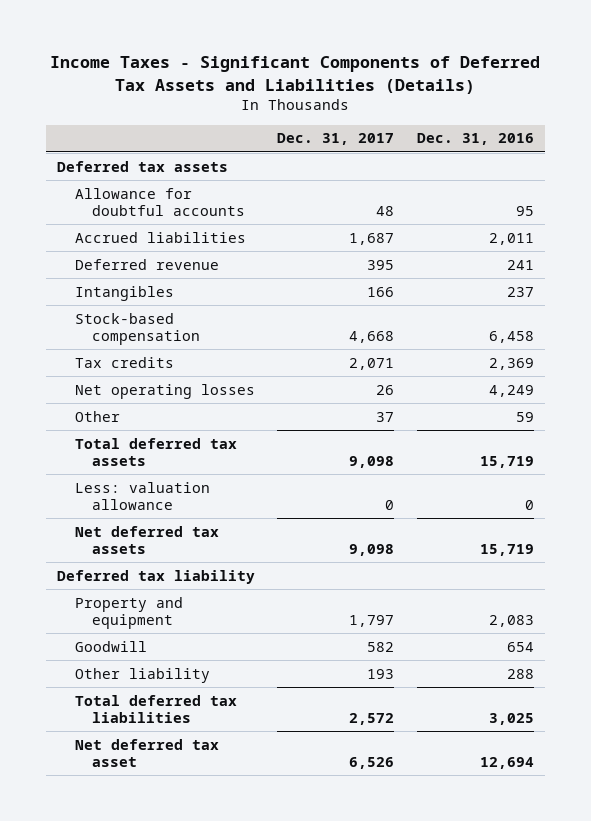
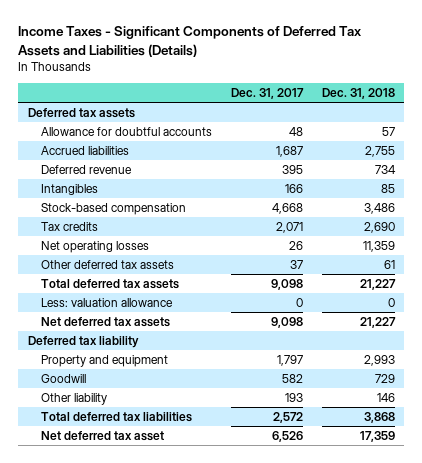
- | Dec. 31, 2017 | Dec. 31, 2016
+ | Dec. 31, 2017 | Dec. 31, 2018
- Other | 37 | 59
+ Other deferred tax assets | 37 | 61

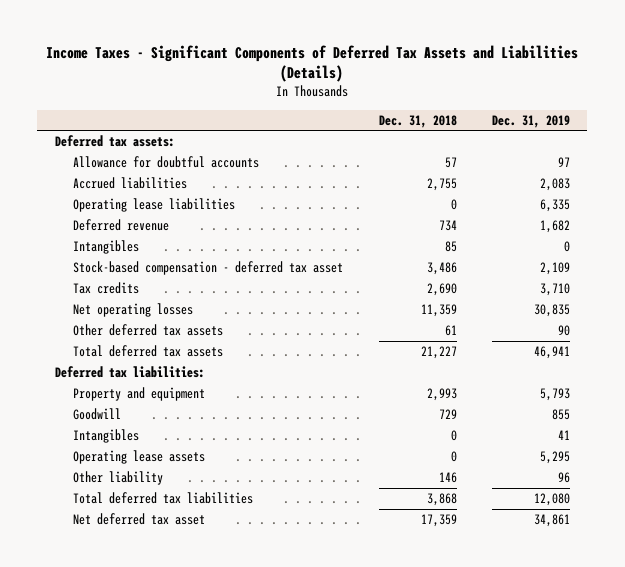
- | Dec. 31, 2017 | Dec. 31, 2018
+ | Dec. 31, 2018 | Dec. 31, 2019
- Deferred tax assets
+ Deferred tax assets:
+ Operating lease liabilities | 0 | 6,335
- Stock-based compensation | 4,668 | 3,486
+ Stock-based compensation - deferred tax asset | 3,486 | 2,109
- Less: valuation allowance | 0 | 0
- Net deferred tax assets | 9,098 | 21,227
- Deferred tax liability
+ Deferred tax liabilities:
+ Intangibles | 0 | 41
+ Operating lease assets | 0 | 5,295

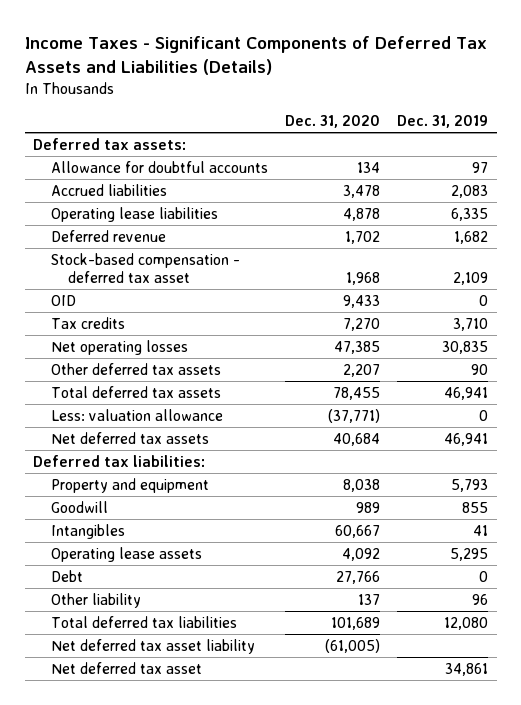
- | Dec. 31, 2018 | Dec. 31, 2019
+ | Dec. 31, 2020 | Dec. 31, 2019
- Intangibles | 85 | 0
+ OID | 9,433 | 0
+ Less: valuation allowance | (37,771) | 0
+ Net deferred tax assets | 40,684 | 46,941
+ Debt | 27,766 | 0
+ Net deferred tax asset liability | (61,005) |

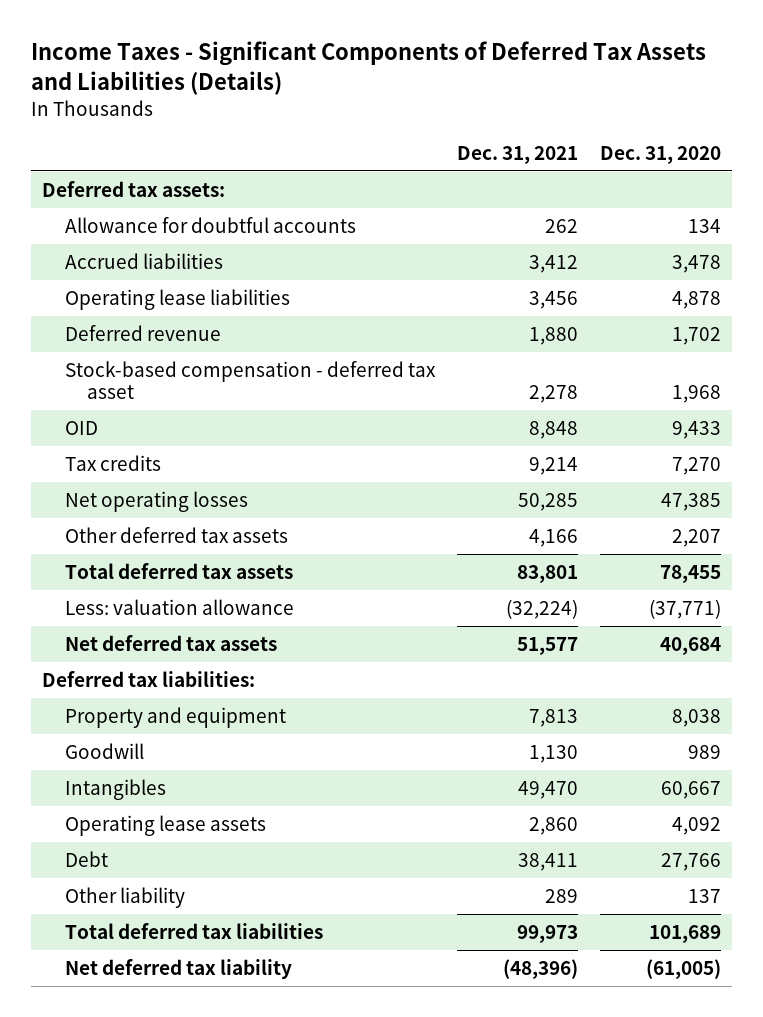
- | Dec. 31, 2020 | Dec. 31, 2019
+ | Dec. 31, 2021 | Dec. 31, 2020
- Net deferred tax asset liability | (61,005) |
- Net deferred tax asset | | 34,861
+ Net deferred tax liability | (48,396) | (61,005)

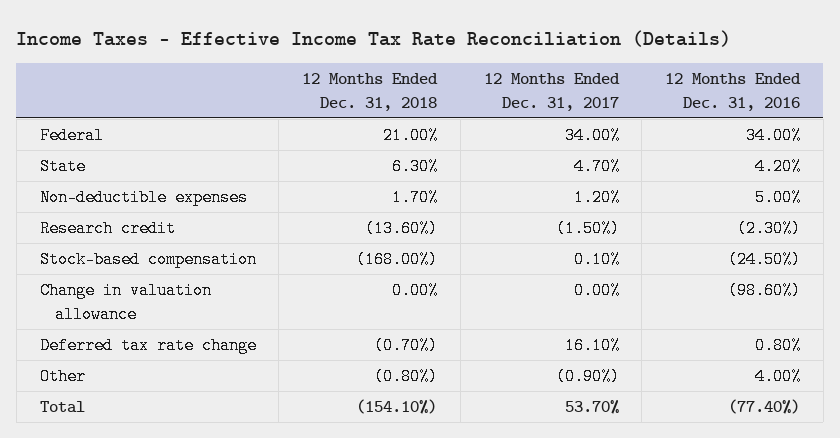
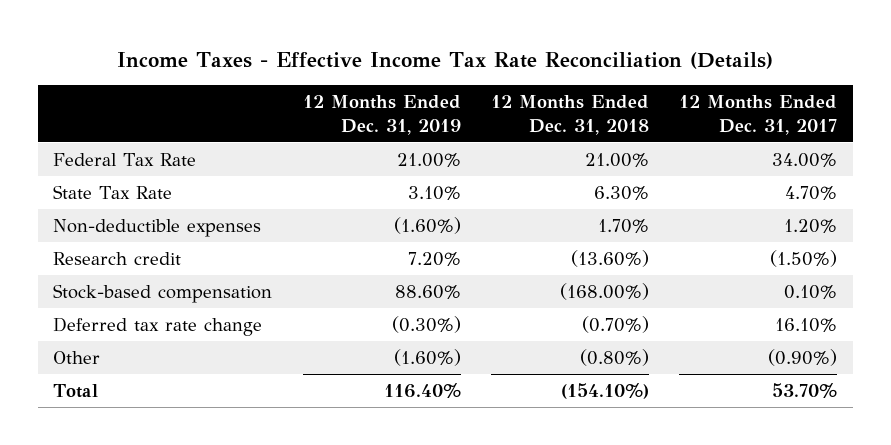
- | 12 Months Ended Dec. 31, 2018 | 12 Months Ended Dec. 31, 2017 | 12 Months Ended Dec. 31, 2016
+ | 12 Months Ended Dec. 31, 2019 | 12 Months Ended Dec. 31, 2018 | 12 Months Ended Dec. 31, 2017
- Federal | 21.00% | 34.00% | 34.00%
- State | 6.30% | 4.70% | 4.20%
+ Federal Tax Rate | 21.00% | 21.00% | 34.00%
+ State Tax Rate | 3.10% | 6.30% | 4.70%
- Change in valuation allowance | 0.00% | 0.00% | (98.60%)

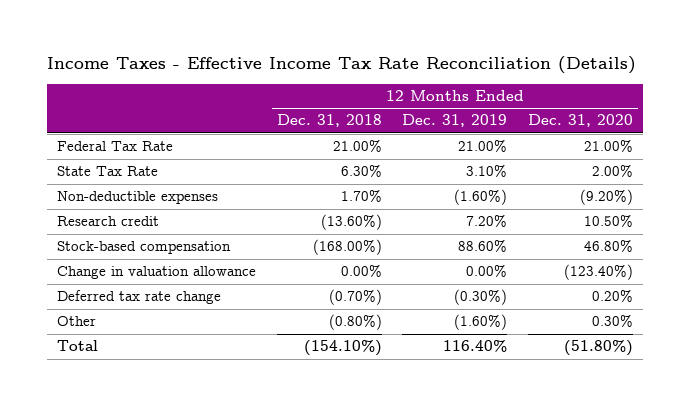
- | 12 Months Ended Dec. 31, 2019 | 12 Months Ended Dec. 31, 2018 | 12 Months Ended Dec. 31, 2017
+ | 12 Months Ended Dec. 31, 2018 | 12 Months Ended Dec. 31, 2019 | 12 Months Ended Dec. 31, 2020
+ Change in valuation allowance | 0.00% | 0.00% | (123.40%)

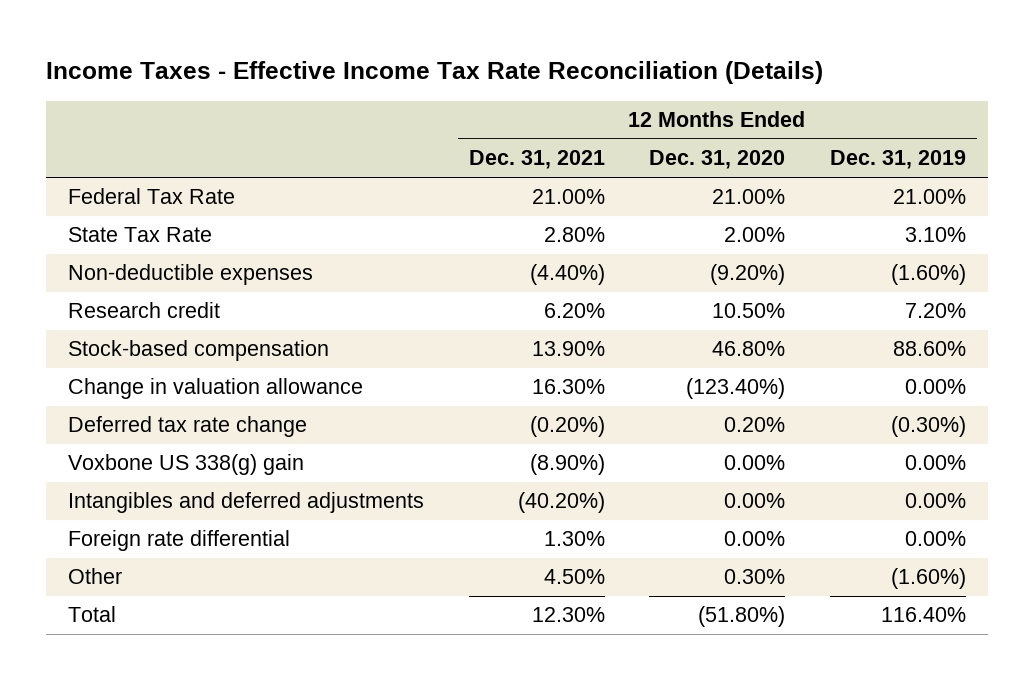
- | 12 Months Ended Dec. 31, 2018 | 12 Months Ended Dec. 31, 2019 | 12 Months Ended Dec. 31, 2020
+ | 12 Months Ended Dec. 31, 2021 | 12 Months Ended Dec. 31, 2020 | 12 Months Ended Dec. 31, 2019
+ Voxbone US 338(g) gain | (8.90%) | 0.00% | 0.00%
+ Intangibles and deferred adjustments | (40.20%) | 0.00% | 0.00%
+ Foreign rate differential | 1.30% | 0.00% | 0.00%

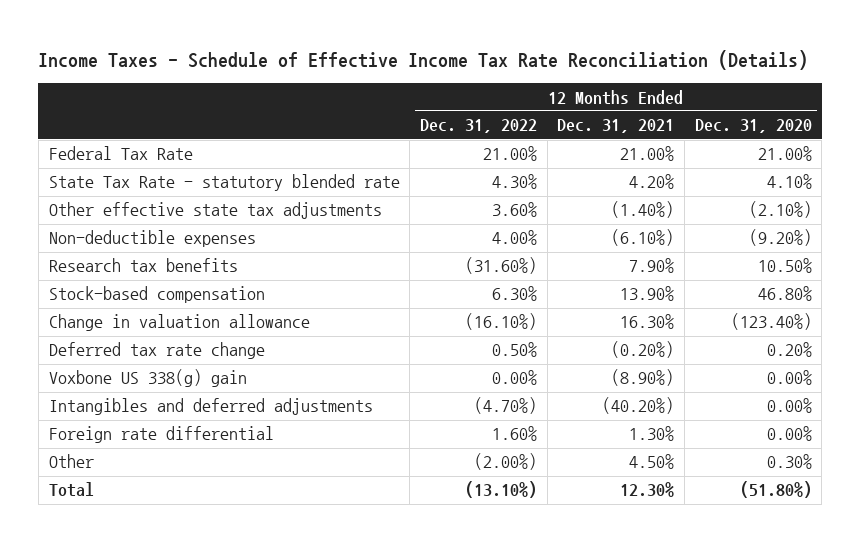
- Income Taxes - Effective Income Tax Rate Reconciliation (Details)
+ Income Taxes - Schedule of Effective Income Tax Rate Reconciliation (Details)
- | 12 Months Ended Dec. 31, 2021 | 12 Months Ended Dec. 31, 2020 | 12 Months Ended Dec. 31, 2019
+ | 12 Months Ended Dec. 31, 2022 | 12 Months Ended Dec. 31, 2021 | 12 Months Ended Dec. 31, 2020
- State Tax Rate | 2.80% | 2.00% | 3.10%
- Non-deductible expenses | (4.40%) | (9.20%) | (1.60%)
- Research credit | 6.20% | 10.50% | 7.20%
+ State Tax Rate - statutory blended rate | 4.30% | 4.20% | 4.10%
+ Other effective state tax adjustments | 3.60% | (1.40%) | (2.10%)
+ Non-deductible expenses | 4.00% | (6.10%) | (9.20%)
+ Research tax benefits | (31.60%) | 7.90% | 10.50%

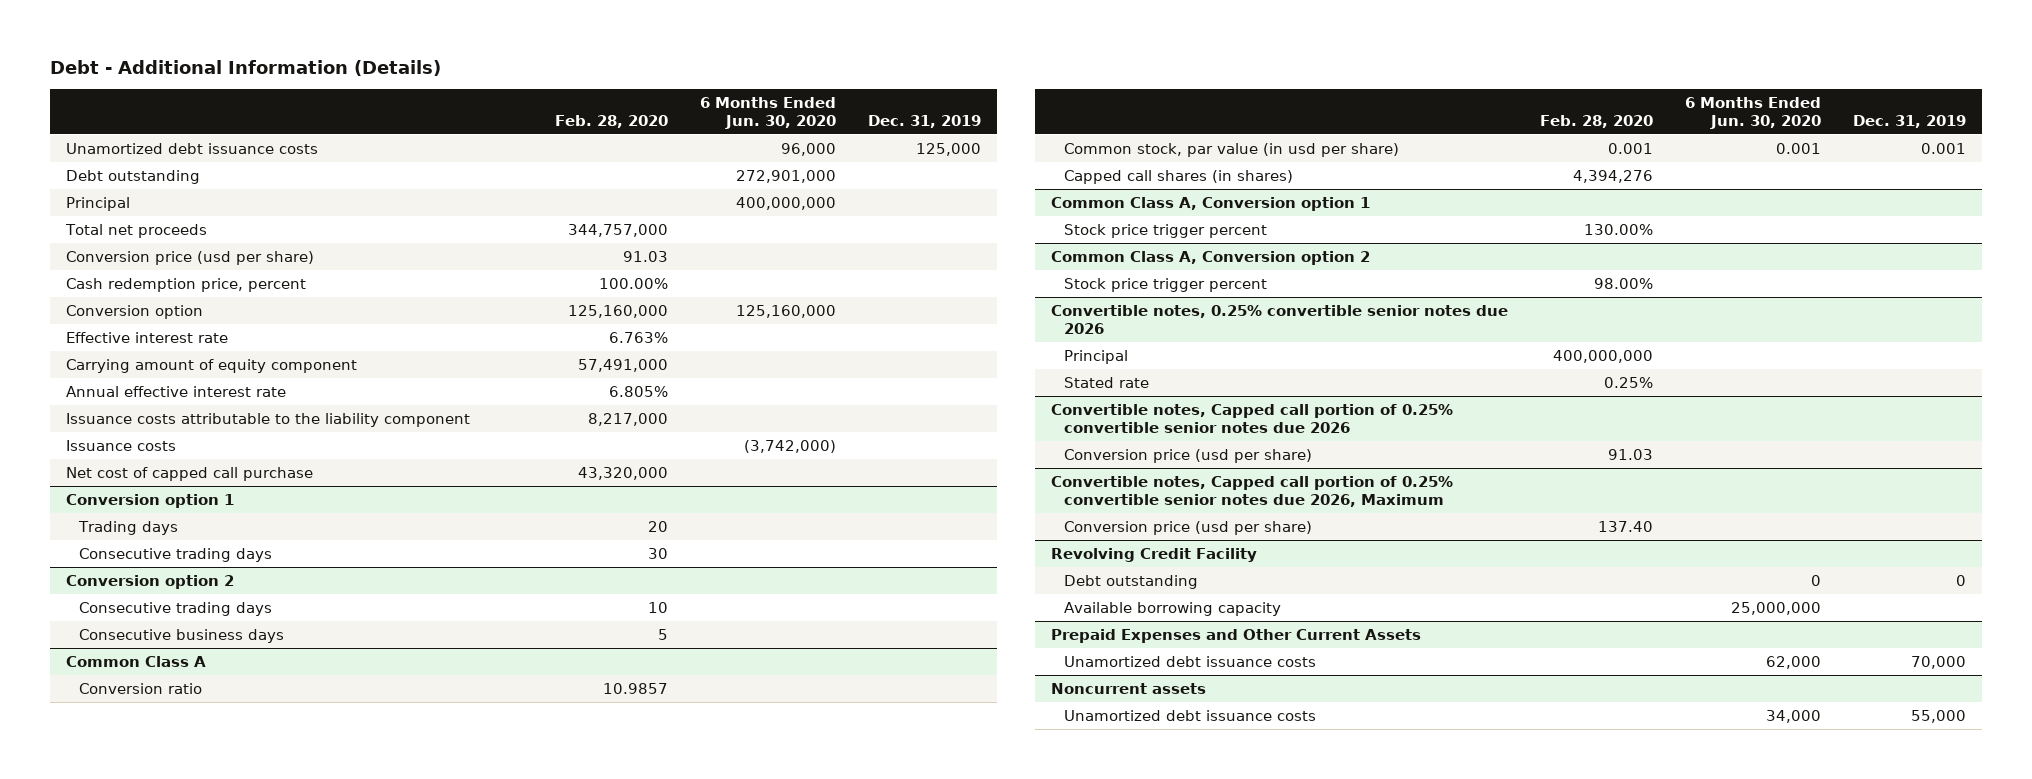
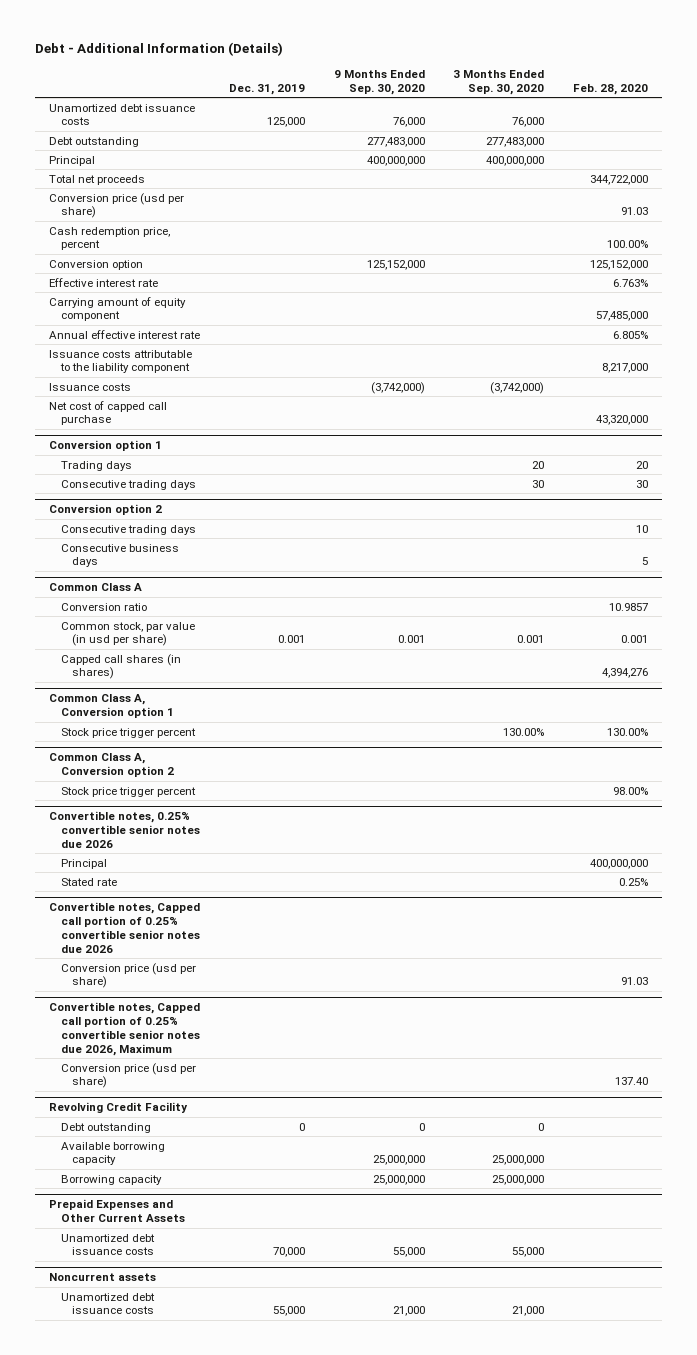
- | Feb. 28, 2020 | 6 Months Ended Jun. 30, 2020 | Dec. 31, 2019
+ | Dec. 31, 2019 | 9 Months Ended Sep. 30, 2020 | 3 Months Ended Sep. 30, 2020 | Feb. 28, 2020
- Total net proceeds | 344,757,000 | |
+ Total net proceeds | | | | 344,722,000
- Conversion option | 125,160,000 | 125,160,000 |
+ Conversion option | | 125,152,000 | | 125,152,000
- Carrying amount of equity component | 57,491,000 | |
+ Carrying amount of equity component | | | | 57,485,000
@ Revolving Credit Facility
+ Borrowing capacity | | 25,000,000 | 25,000,000 |

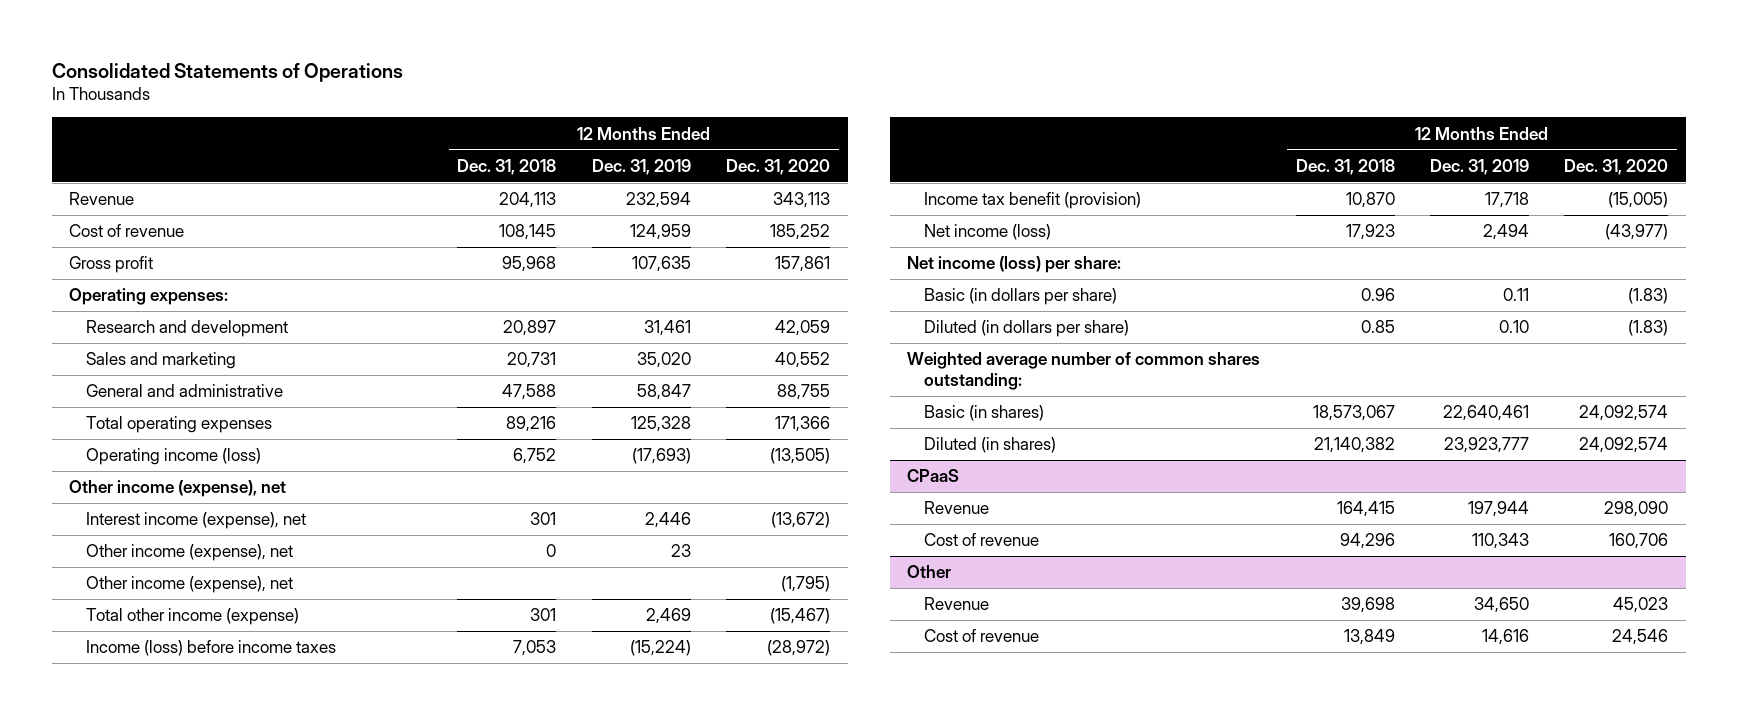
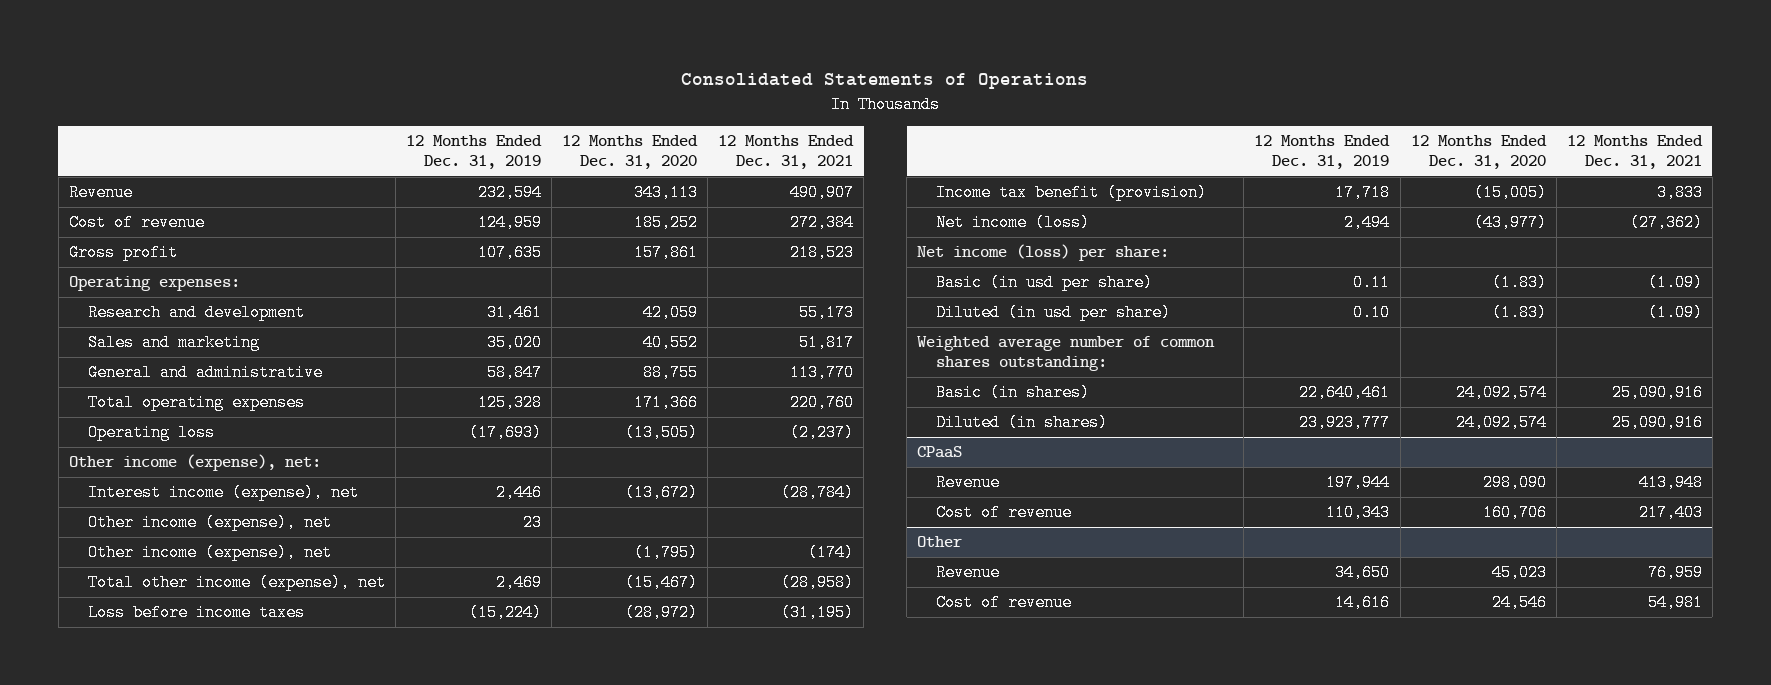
- | 12 Months Ended Dec. 31, 2018 | 12 Months Ended Dec. 31, 2019 | 12 Months Ended Dec. 31, 2020
+ | 12 Months Ended Dec. 31, 2019 | 12 Months Ended Dec. 31, 2020 | 12 Months Ended Dec. 31, 2021
- Operating income (loss) | 6,752 | (17,693) | (13,505)
- Other income (expense), net
+ Operating loss | (17,693) | (13,505) | (2,237)
+ Other income (expense), net:
- Total other income (expense) | 301 | 2,469 | (15,467)
- Income (loss) before income taxes | 7,053 | (15,224) | (28,972)
+ Total other income (expense), net | 2,469 | (15,467) | (28,958)
+ Loss before income taxes | (15,224) | (28,972) | (31,195)
- Basic (in dollars per share) | 0.96 | 0.11 | (1.83)
- Diluted (in dollars per share) | 0.85 | 0.10 | (1.83)
+ Basic (in usd per share) | 0.11 | (1.83) | (1.09)
+ Diluted (in usd per share) | 0.10 | (1.83) | (1.09)

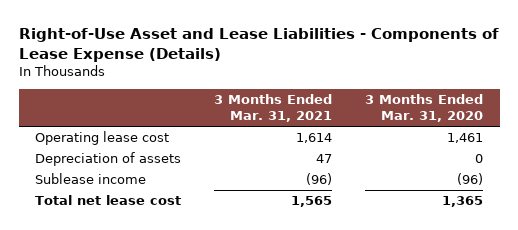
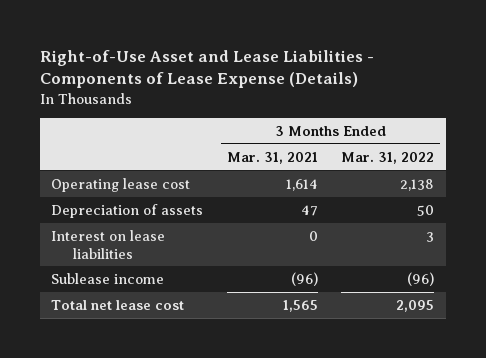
- | 3 Months Ended Mar. 31, 2021 | 3 Months Ended Mar. 31, 2020
+ | 3 Months Ended Mar. 31, 2021 | 3 Months Ended Mar. 31, 2022
+ Interest on lease liabilities | 0 | 3

